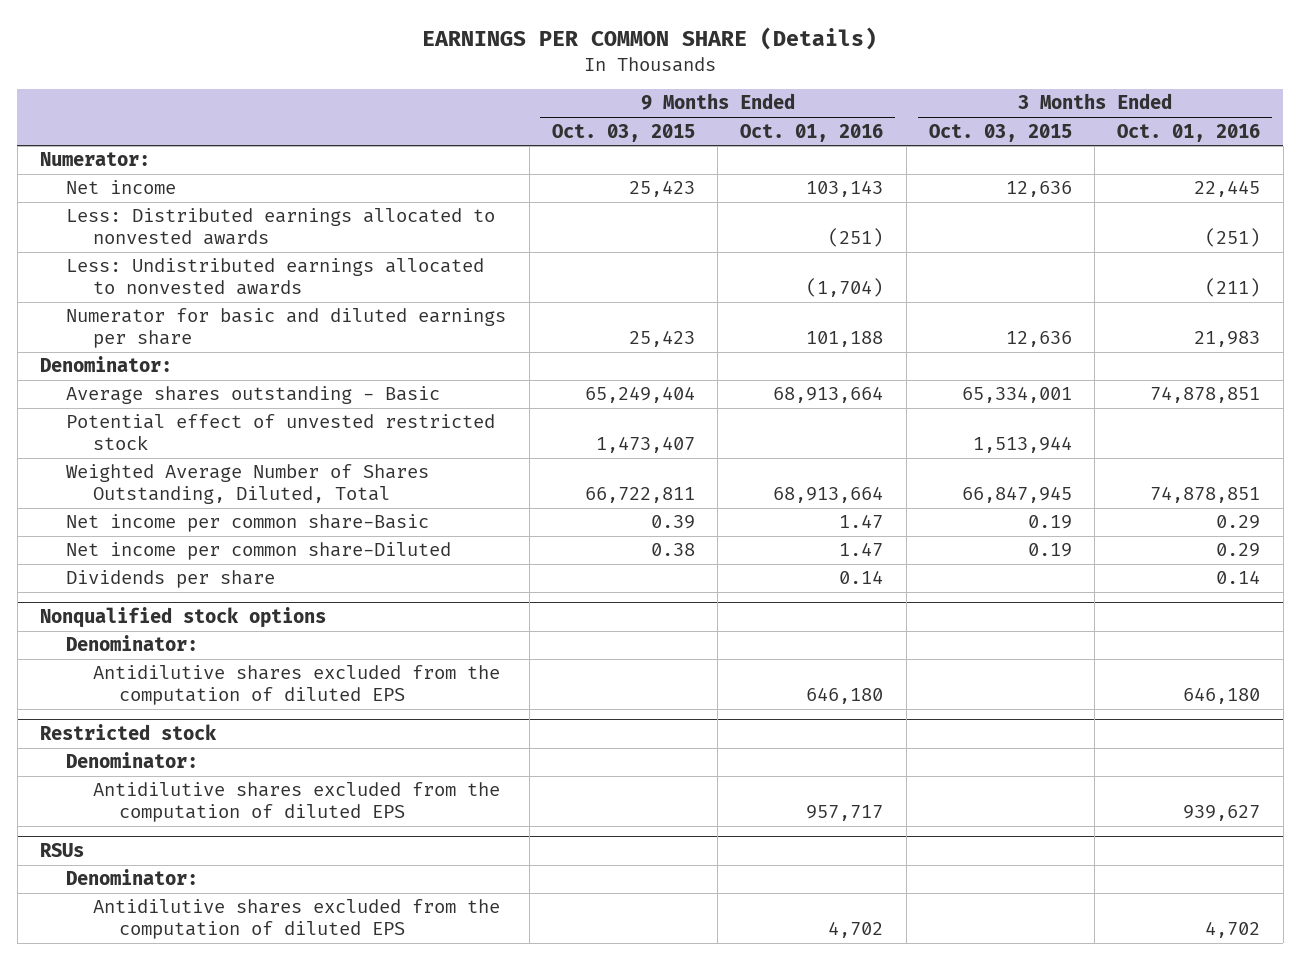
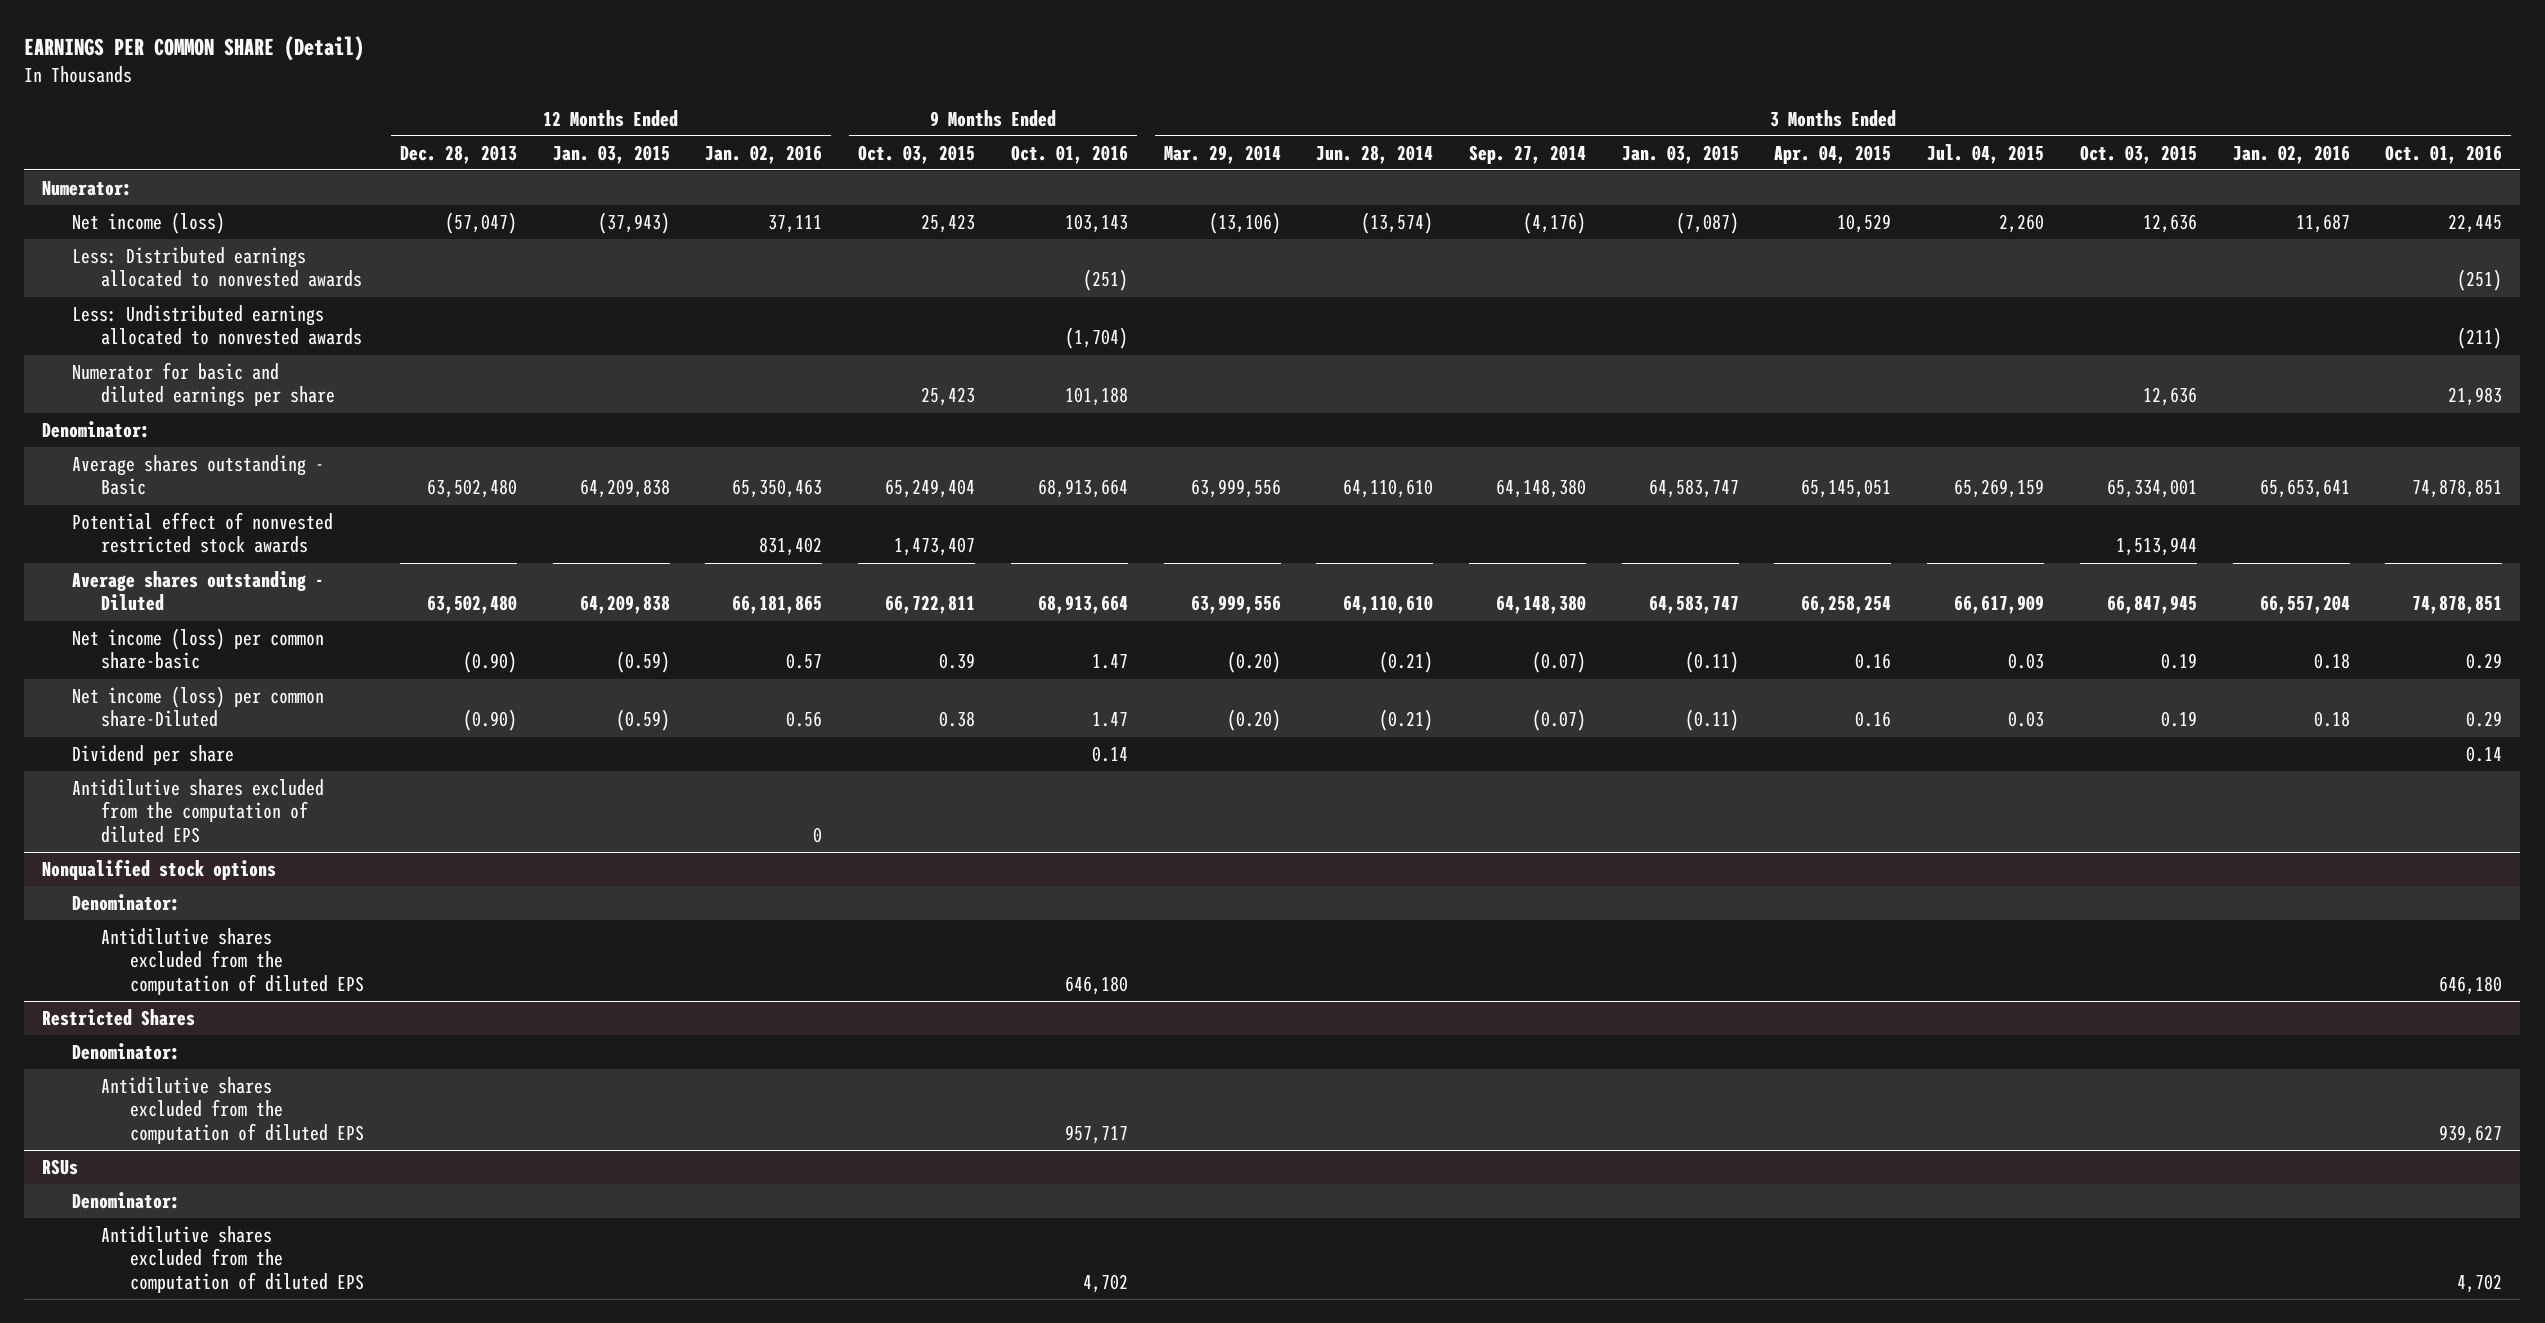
- EARNINGS PER COMMON SHARE (Details)
+ EARNINGS PER COMMON SHARE (Detail)
- | 9 Months Ended Oct. 03, 2015 | 9 Months Ended Oct. 01, 2016 | 3 Months Ended Oct. 03, 2015 | 3 Months Ended Oct. 01, 2016
+ | 12 Months Ended Dec. 28, 2013 | 12 Months Ended Jan. 03, 2015 | 12 Months Ended Jan. 02, 2016 | 9 Months Ended Oct. 03, 2015 | 9 Months Ended Oct. 01, 2016 | 3 Months Ended Mar. 29, 2014 | 3 Months Ended Jun. 28, 2014 | 3 Months Ended Sep. 27, 2014 | 3 Months Ended Jan. 03, 2015 | 3 Months Ended Apr. 04, 2015 | 3 Months Ended Jul. 04, 2015 | 3 Months Ended Oct. 03, 2015 | 3 Months Ended Jan. 02, 2016 | 3 Months Ended Oct. 01, 2016
- Net income | 25,423 | 103,143 | 12,636 | 22,445
+ Net income (loss) | (57,047) | (37,943) | 37,111 | 25,423 | 103,143 | (13,106) | (13,574) | (4,176) | (7,087) | 10,529 | 2,260 | 12,636 | 11,687 | 22,445
- Potential effect of unvested restricted stock | 1,473,407 | | 1,513,944 |
- Weighted Average Number of Shares Outstanding, Diluted, Total | 66,722,811 | 68,913,664 | 66,847,945 | 74,878,851
- Net income per common share-Basic | 0.39 | 1.47 | 0.19 | 0.29
- Net income per common share-Diluted | 0.38 | 1.47 | 0.19 | 0.29
- Dividends per share | | 0.14 | | 0.14
+ Potential effect of nonvested restricted stock awards | | | 831,402 | 1,473,407 | | | | | | | | 1,513,944 | |
+ Average shares outstanding - Diluted | 63,502,480 | 64,209,838 | 66,181,865 | 66,722,811 | 68,913,664 | 63,999,556 | 64,110,610 | 64,148,380 | 64,583,747 | 66,258,254 | 66,617,909 | 66,847,945 | 66,557,204 | 74,878,851
+ Net income (loss) per common share-basic | (0.90) | (0.59) | 0.57 | 0.39 | 1.47 | (0.20) | (0.21) | (0.07) | (0.11) | 0.16 | 0.03 | 0.19 | 0.18 | 0.29
+ Net income (loss) per common share-Diluted | (0.90) | (0.59) | 0.56 | 0.38 | 1.47 | (0.20) | (0.21) | (0.07) | (0.11) | 0.16 | 0.03 | 0.19 | 0.18 | 0.29
+ Dividend per share | | | | | 0.14 | | | | | | | | | 0.14
+ Antidilutive shares excluded from the computation of diluted EPS | | | 0 | | | | | | | | | | |
- Restricted stock
+ Restricted Shares

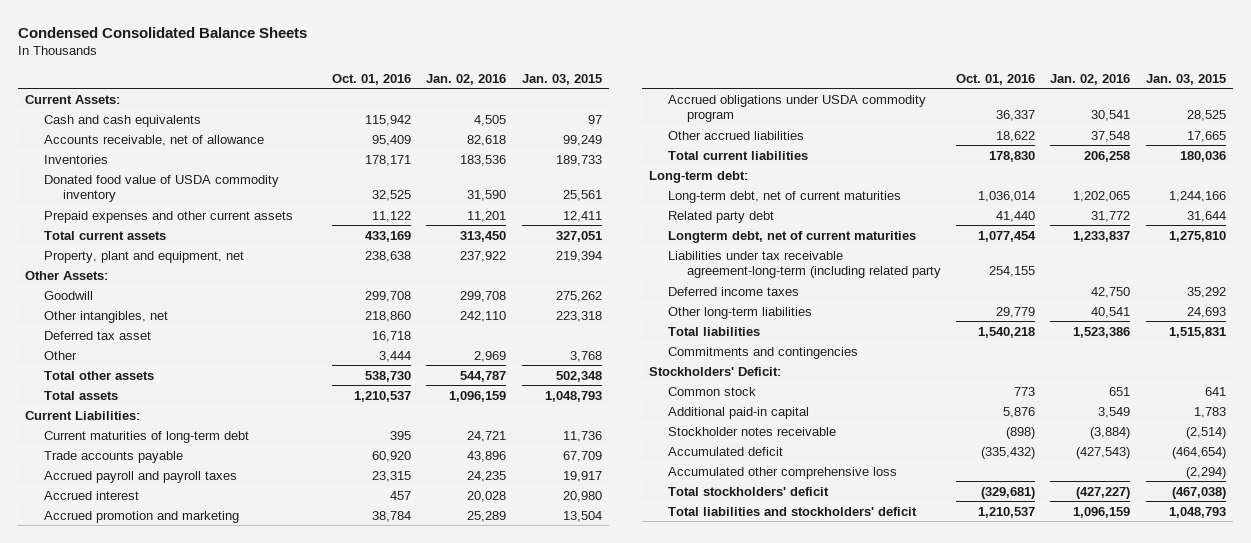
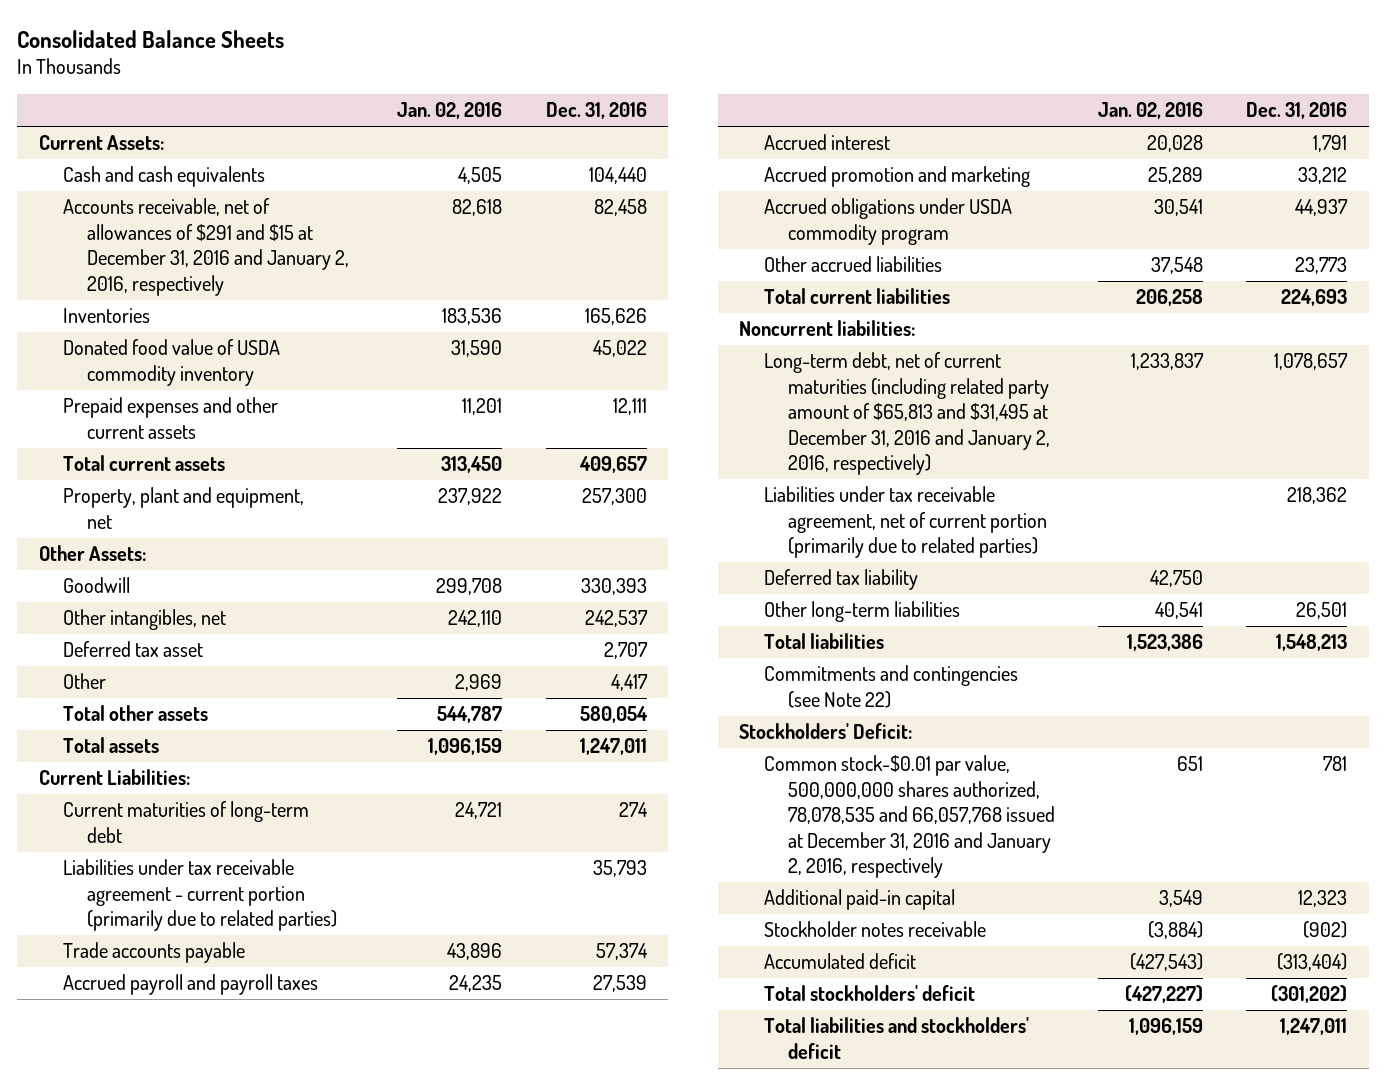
- Condensed Consolidated Balance Sheets
+ Consolidated Balance Sheets
- | Oct. 01, 2016 | Jan. 02, 2016 | Jan. 03, 2015
+ | Jan. 02, 2016 | Dec. 31, 2016
- Accounts receivable, net of allowance | 95,409 | 82,618 | 99,249
+ Accounts receivable, net of allowances of $291 and $15 at December 31, 2016 and January 2, 2016, respectively | 82,618 | 82,458
+ Liabilities under tax receivable agreement - current portion (primarily due to related parties) | | 35,793
- Long-term debt:
- Long-term debt, net of current maturities | 1,036,014 | 1,202,065 | 1,244,166
- Related party debt | 41,440 | 31,772 | 31,644
- Longterm debt, net of current maturities | 1,077,454 | 1,233,837 | 1,275,810
- Liabilities under tax receivable agreement-long-term (including related party | 254,155 | |
- Deferred income taxes | | 42,750 | 35,292
+ Noncurrent liabilities:
+ Long-term debt, net of current maturities (including related party amount of $65,813 and $31,495 at December 31, 2016 and January 2, 2016, respectively) | 1,233,837 | 1,078,657
+ Liabilities under tax receivable agreement, net of current portion (primarily due to related parties) | | 218,362
+ Deferred tax liability | 42,750 |
- Commitments and contingencies
+ Commitments and contingencies (see Note 22)
- Common stock | 773 | 651 | 641
+ Common stock-$0.01 par value, 500,000,000 shares authorized, 78,078,535 and 66,057,768 issued at December 31, 2016 and January 2, 2016, respectively | 651 | 781
- Accumulated other comprehensive loss | | | (2,294)

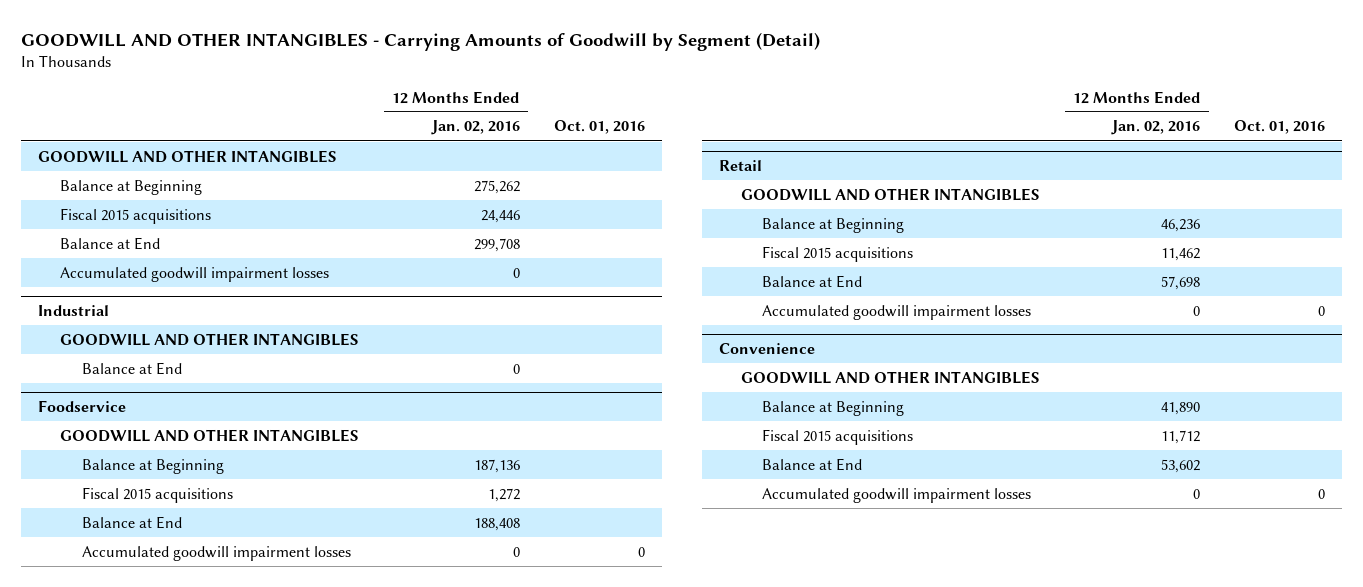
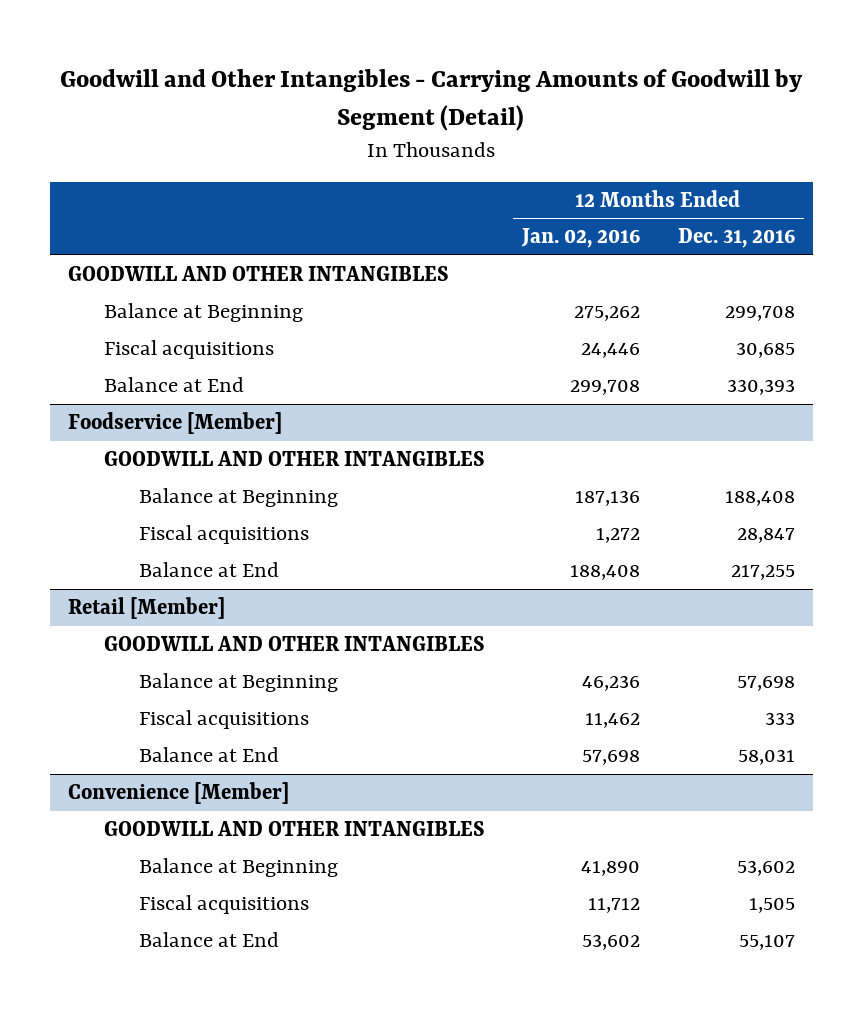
- GOODWILL AND OTHER INTANGIBLES - Carrying Amounts of Goodwill by Segment (Detail)
+ Goodwill and Other Intangibles - Carrying Amounts of Goodwill by Segment (Detail)
- | 12 Months Ended Jan. 02, 2016 | Oct. 01, 2016
+ | 12 Months Ended Jan. 02, 2016 | 12 Months Ended Dec. 31, 2016
- Fiscal 2015 acquisitions | 24,446 |
+ Fiscal acquisitions | 24,446 | 30,685
- Accumulated goodwill impairment losses | 0 |
- Industrial
- GOODWILL AND OTHER INTANGIBLES
- Balance at End | 0 |
- Foodservice
+ Foodservice [Member]
- Fiscal 2015 acquisitions | 1,272 |
+ Fiscal acquisitions | 1,272 | 28,847
- Accumulated goodwill impairment losses | 0 | 0
- Retail
+ Retail [Member]
- Fiscal 2015 acquisitions | 11,462 |
+ Fiscal acquisitions | 11,462 | 333
- Accumulated goodwill impairment losses | 0 | 0
- Convenience
+ Convenience [Member]
- Fiscal 2015 acquisitions | 11,712 |
+ Fiscal acquisitions | 11,712 | 1,505
- Accumulated goodwill impairment losses | 0 | 0

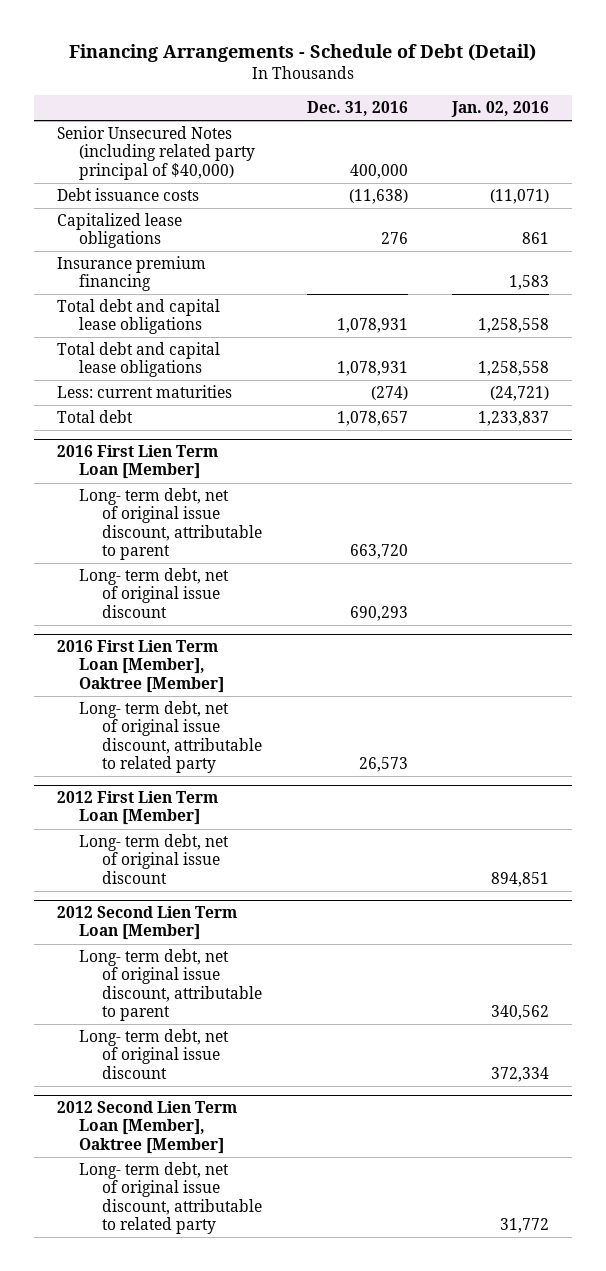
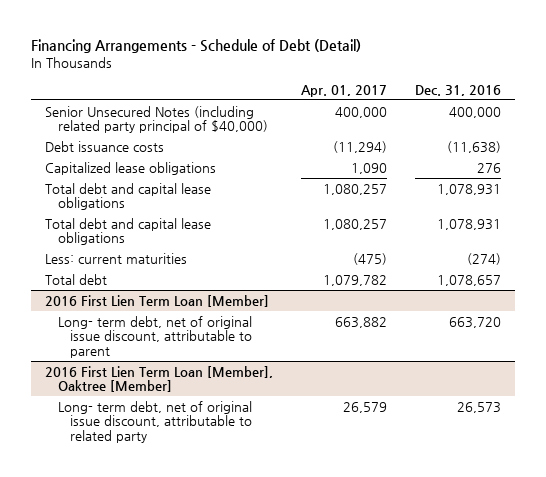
- | Dec. 31, 2016 | Jan. 02, 2016
+ | Apr. 01, 2017 | Dec. 31, 2016
- Insurance premium financing | | 1,583
@ 2016 First Lien Term Loan [Member]
- Long- term debt, net of original issue discount | 690,293 |
- 2012 First Lien Term Loan [Member]
- Long- term debt, net of original issue discount | | 894,851
- 2012 Second Lien Term Loan [Member]
- Long- term debt, net of original issue discount, attributable to parent | | 340,562
- Long- term debt, net of original issue discount | | 372,334
- 2012 Second Lien Term Loan [Member], Oaktree [Member]
- Long- term debt, net of original issue discount, attributable to related party | | 31,772

